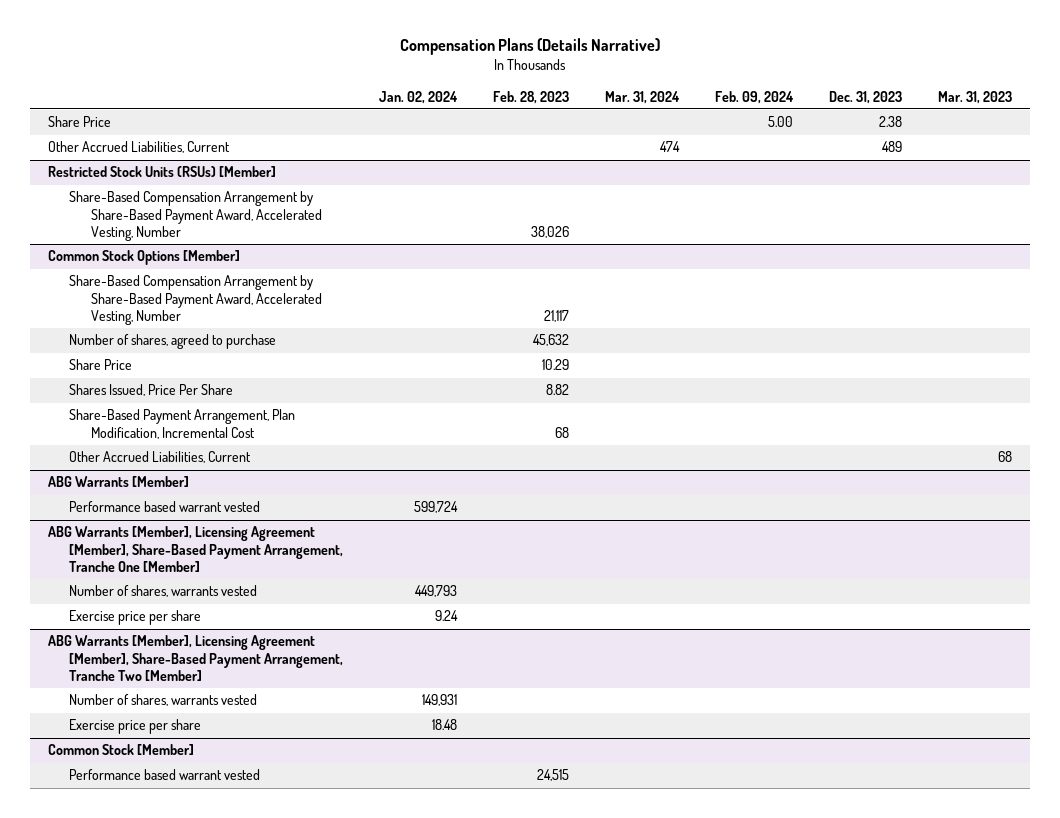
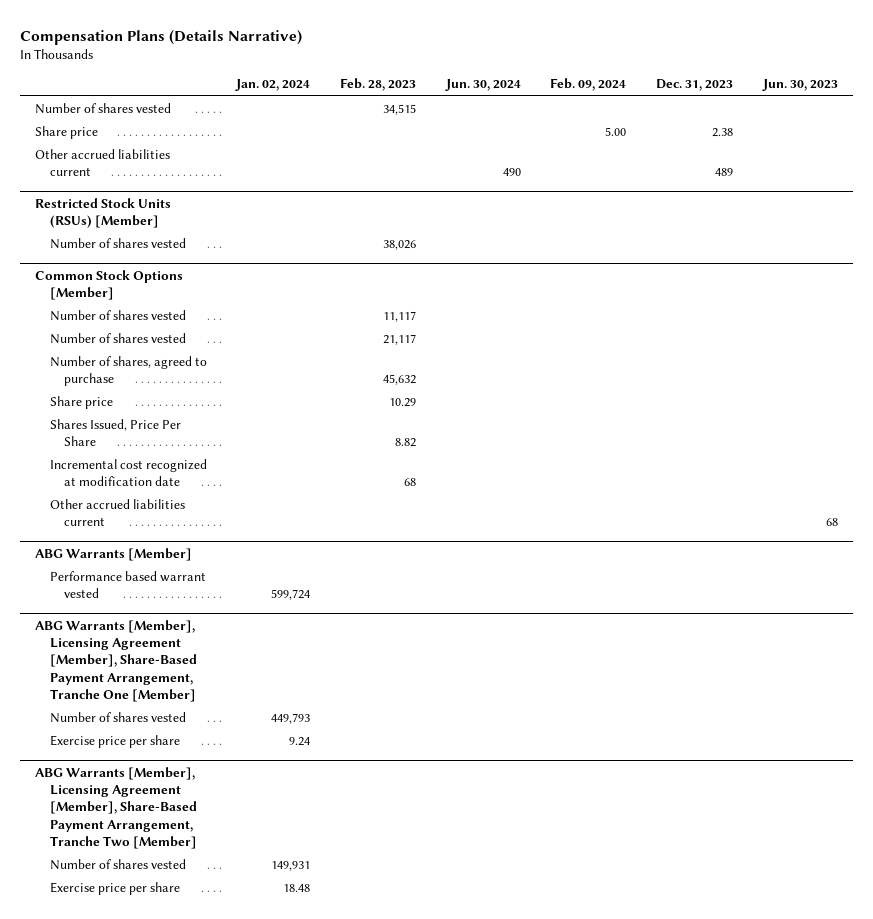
- | Jan. 02, 2024 | Feb. 28, 2023 | Mar. 31, 2024 | Feb. 09, 2024 | Dec. 31, 2023 | Mar. 31, 2023
+ | Jan. 02, 2024 | Feb. 28, 2023 | Jun. 30, 2024 | Feb. 09, 2024 | Dec. 31, 2023 | Jun. 30, 2023
- Share Price | | | | 5.00 | 2.38 |
- Other Accrued Liabilities, Current | | | 474 | | 489 |
+ Number of shares vested | | 34,515 | | | |
+ Share price | | | | 5.00 | 2.38 |
+ Other accrued liabilities current | | | 490 | | 489 |
@ Restricted Stock Units (RSUs) [Member]
- Share-Based Compensation Arrangement by Share-Based Payment Award, Accelerated Vesting, Number | | 38,026 | | | |
+ Number of shares vested | | 38,026 | | | |
@ Common Stock Options [Member]
- Share-Based Compensation Arrangement by Share-Based Payment Award, Accelerated Vesting, Number | | 21,117 | | | |
+ Number of shares vested | | 11,117 | | | |
+ Number of shares vested | | 21,117 | | | |
- Share Price | | 10.29 | | | |
+ Share price | | 10.29 | | | |
- Share-Based Payment Arrangement, Plan Modification, Incremental Cost | | 68 | | | |
- Other Accrued Liabilities, Current | | | | | | 68
+ Incremental cost recognized at modification date | | 68 | | | |
+ Other accrued liabilities current | | | | | | 68
@ ABG Warrants [Member], Licensing Agreement [Member], Share-Based Payment Arrangement, Tranche One [Member]
- Number of shares, warrants vested | 449,793 | | | | |
+ Number of shares vested | 449,793 | | | | |
@ ABG Warrants [Member], Licensing Agreement [Member], Share-Based Payment Arrangement, Tranche Two [Member]
- Number of shares, warrants vested | 149,931 | | | | |
+ Number of shares vested | 149,931 | | | | |
- Common Stock [Member]
- Performance based warrant vested | | 24,515 | | | |

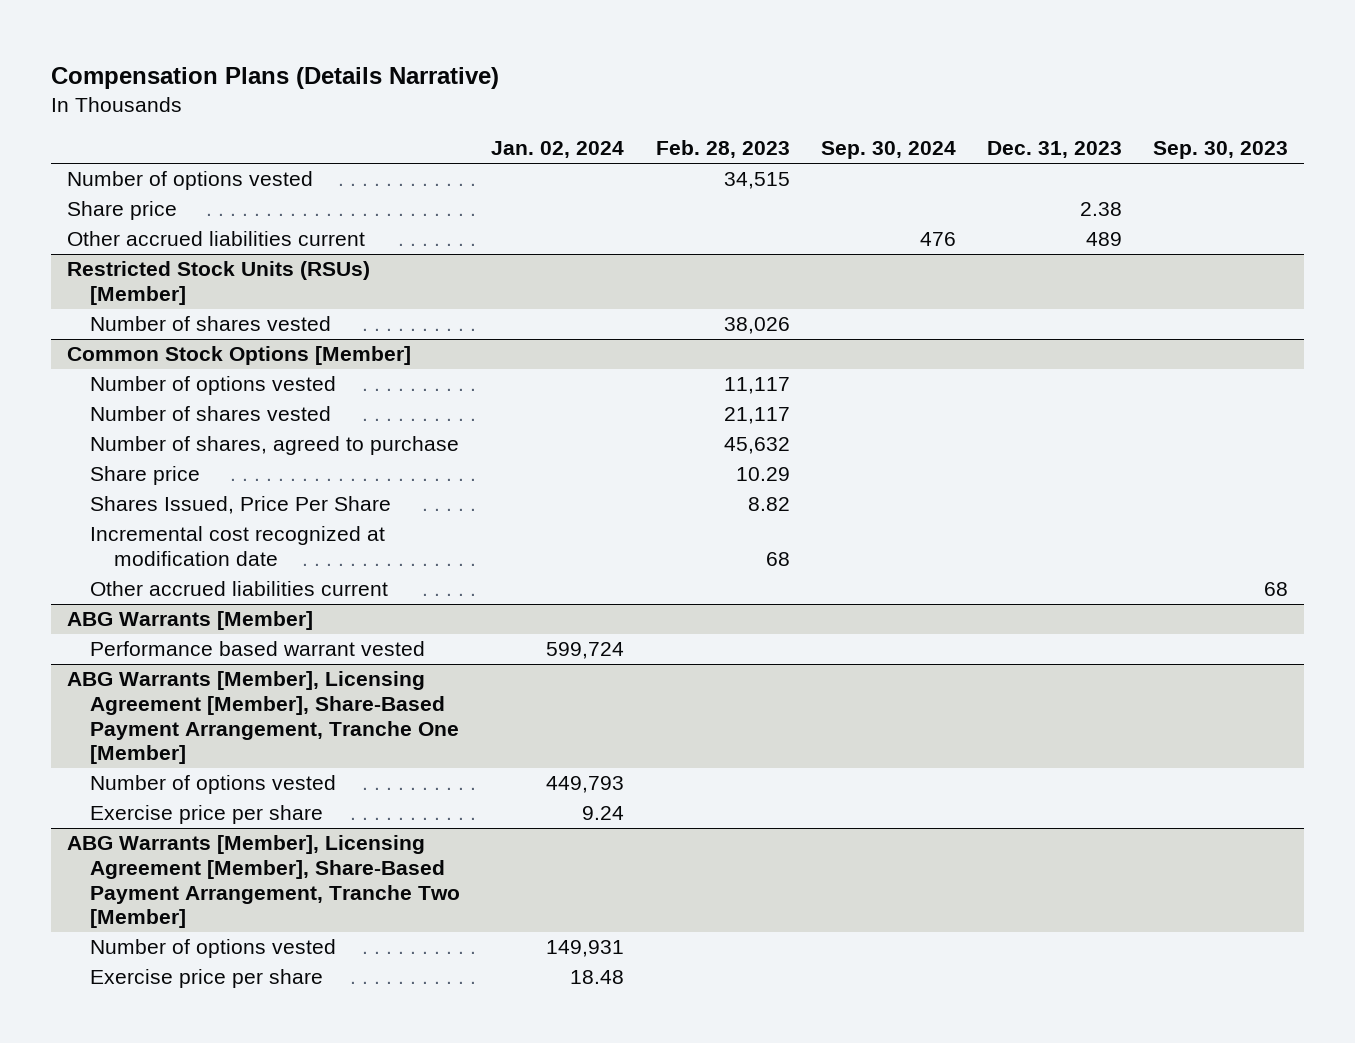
- | Jan. 02, 2024 | Feb. 28, 2023 | Jun. 30, 2024 | Feb. 09, 2024 | Dec. 31, 2023 | Jun. 30, 2023
+ | Jan. 02, 2024 | Feb. 28, 2023 | Sep. 30, 2024 | Dec. 31, 2023 | Sep. 30, 2023
- Number of shares vested | | 34,515 | | | |
+ Number of options vested | | 34,515 | | |
@ Common Stock Options [Member]
- Number of shares vested | | 11,117 | | | |
+ Number of options vested | | 11,117 | | |
@ ABG Warrants [Member], Licensing Agreement [Member], Share-Based Payment Arrangement, Tranche One [Member]
- Number of shares vested | 449,793 | | | | |
+ Number of options vested | 449,793 | | | |
@ ABG Warrants [Member], Licensing Agreement [Member], Share-Based Payment Arrangement, Tranche Two [Member]
- Number of shares vested | 149,931 | | | | |
+ Number of options vested | 149,931 | | | |

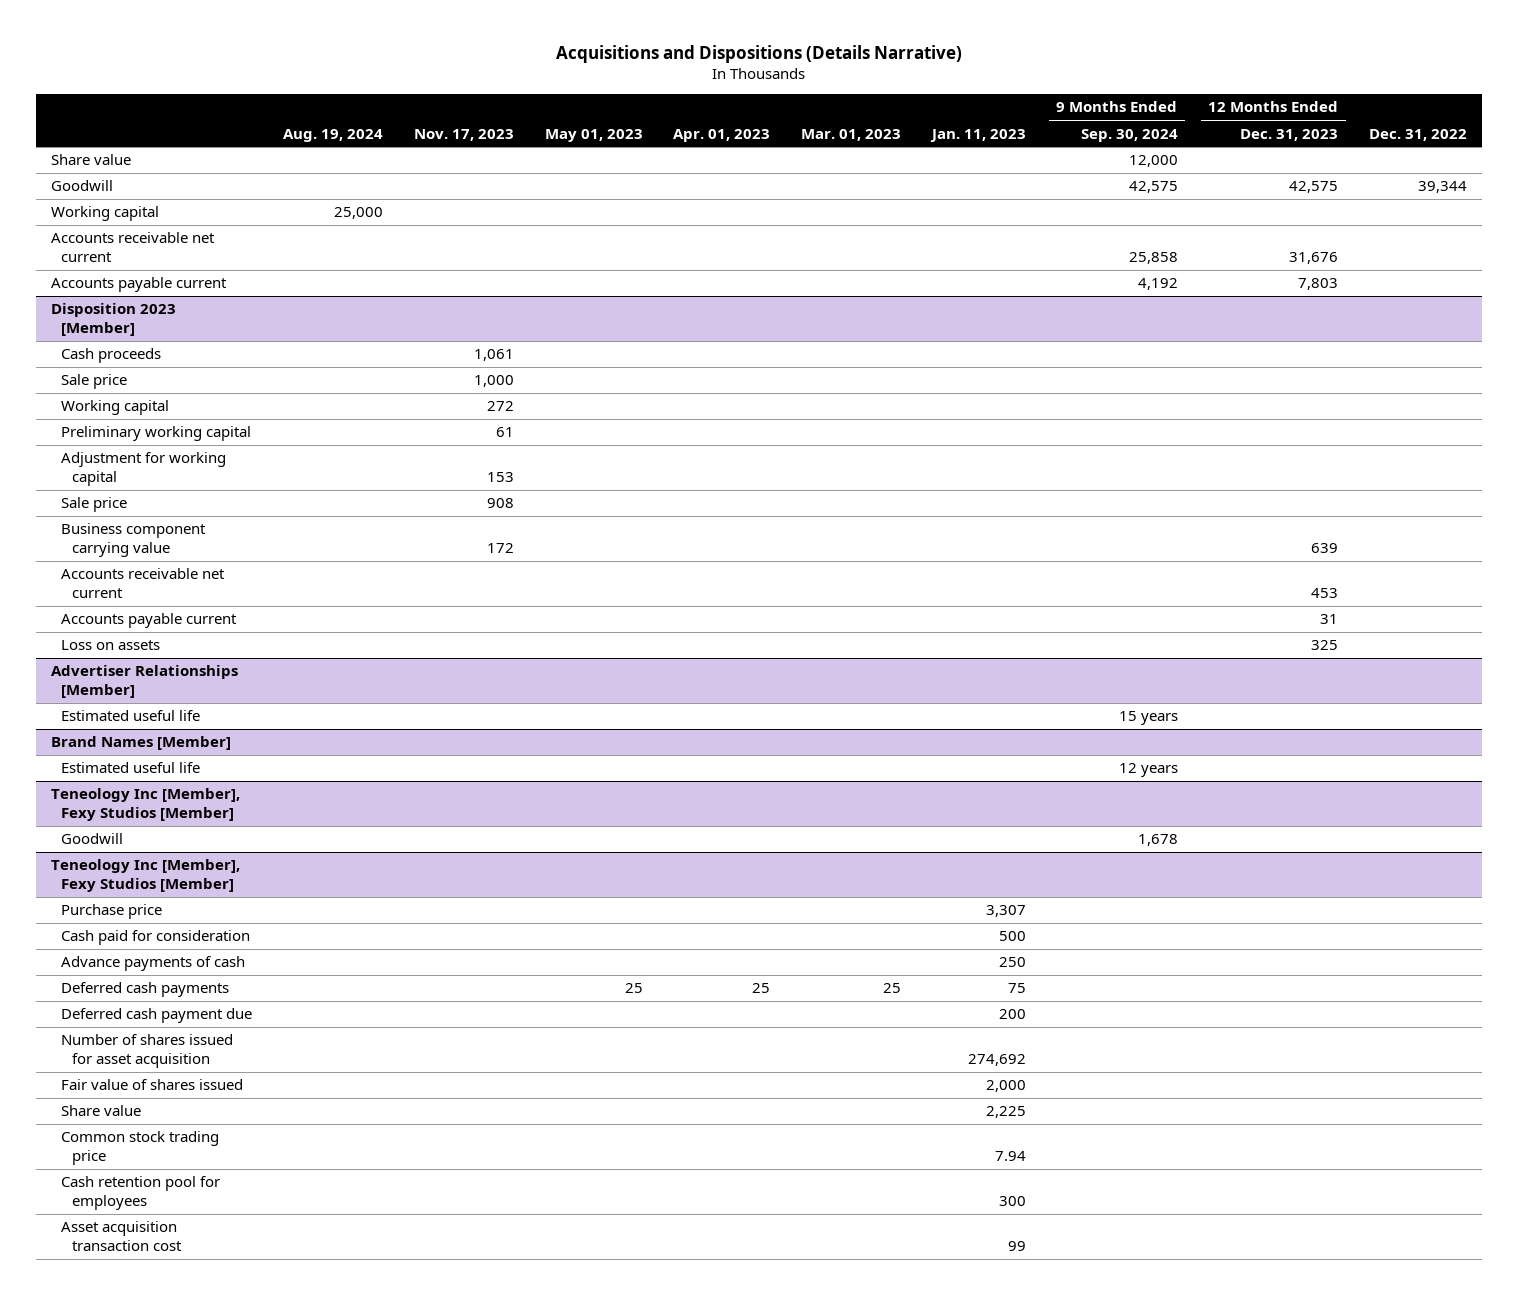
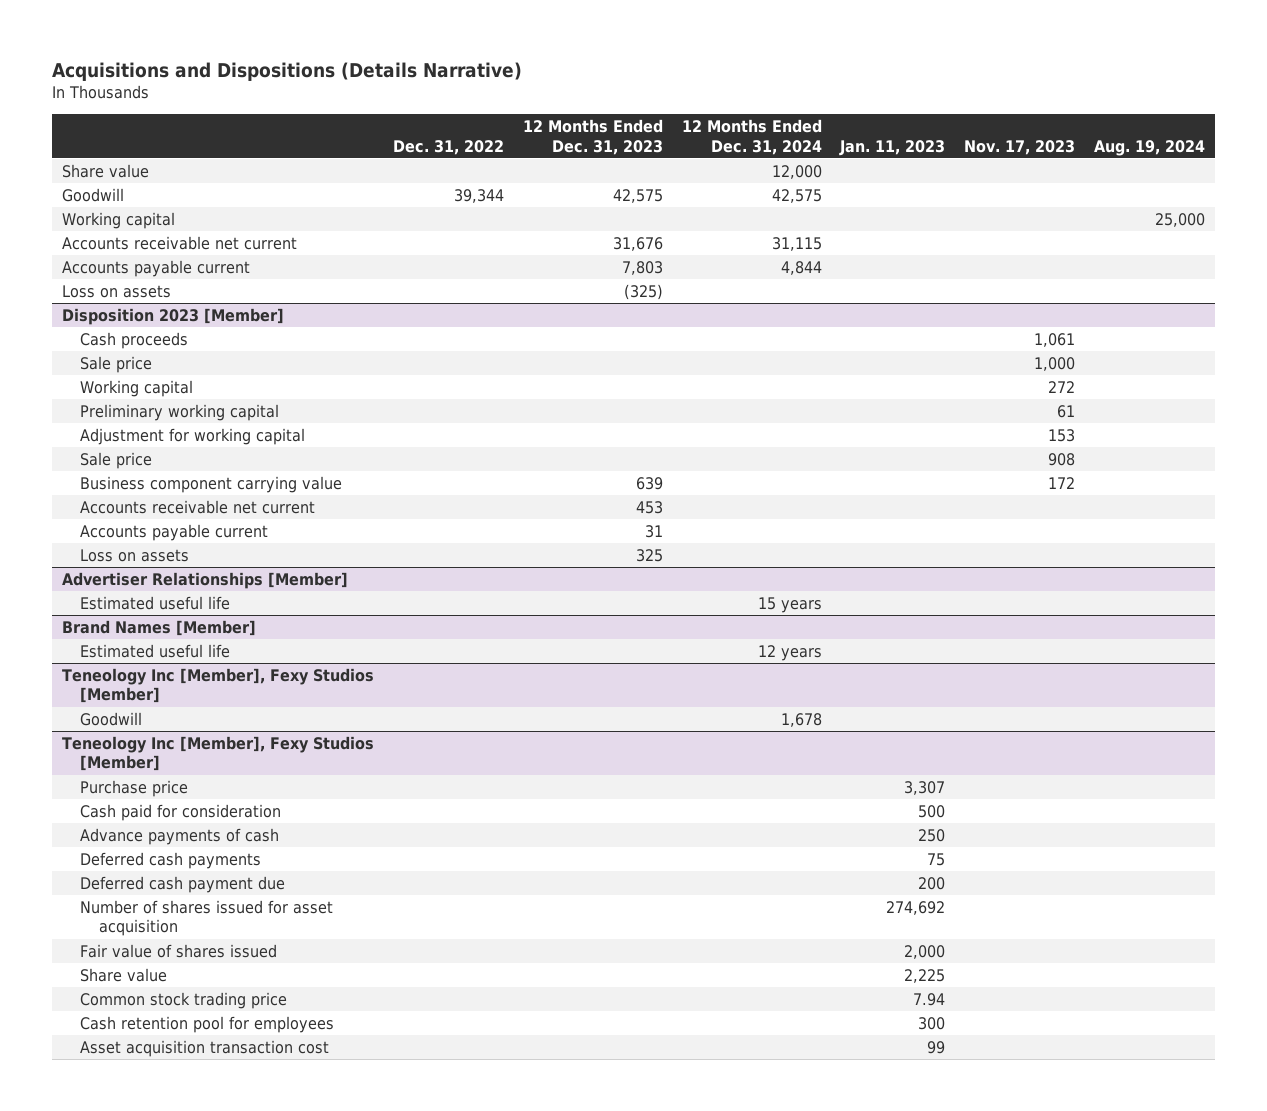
- | Aug. 19, 2024 | Nov. 17, 2023 | May 01, 2023 | Apr. 01, 2023 | Mar. 01, 2023 | Jan. 11, 2023 | 9 Months Ended Sep. 30, 2024 | 12 Months Ended Dec. 31, 2023 | Dec. 31, 2022
+ | Dec. 31, 2022 | 12 Months Ended Dec. 31, 2023 | 12 Months Ended Dec. 31, 2024 | Jan. 11, 2023 | Nov. 17, 2023 | Aug. 19, 2024
+ Loss on assets | | (325) | | | |

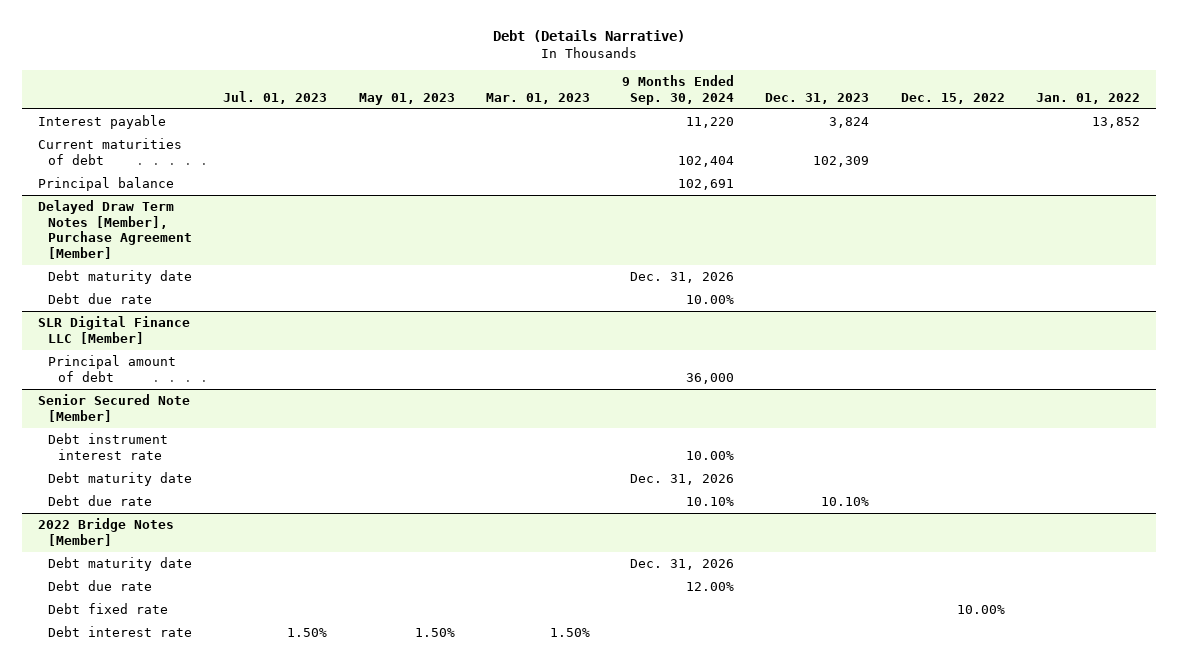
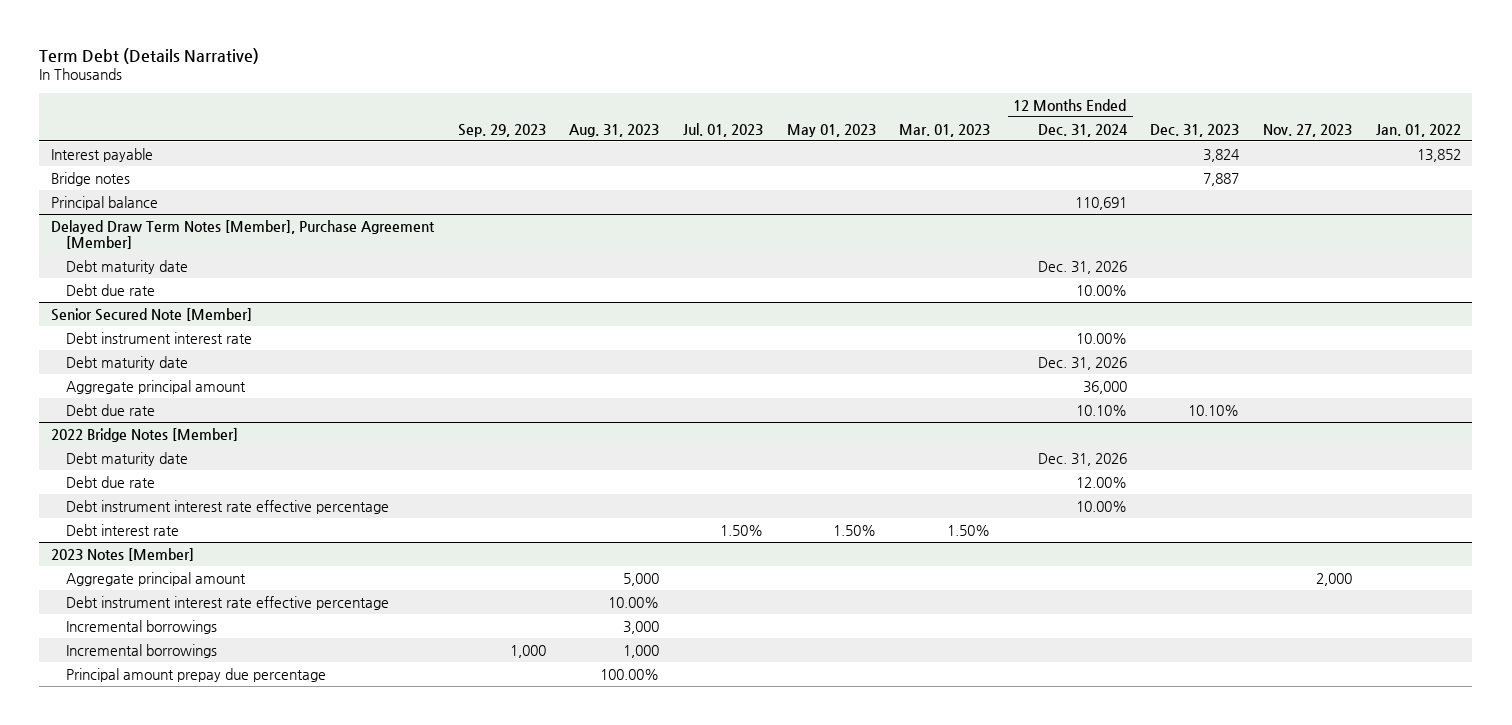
- Debt (Details Narrative)
+ Term Debt (Details Narrative)
- | Jul. 01, 2023 | May 01, 2023 | Mar. 01, 2023 | 9 Months Ended Sep. 30, 2024 | Dec. 31, 2023 | Dec. 15, 2022 | Jan. 01, 2022
+ | Sep. 29, 2023 | Aug. 31, 2023 | Jul. 01, 2023 | May 01, 2023 | Mar. 01, 2023 | 12 Months Ended Dec. 31, 2024 | Dec. 31, 2023 | Nov. 27, 2023 | Jan. 01, 2022
- Current maturities of debt | | | | 102,404 | 102,309 | |
+ Bridge notes | | | | | | | 7,887 | |
- SLR Digital Finance LLC [Member]
- Principal amount of debt | | | | 36,000 | | |
@ Senior Secured Note [Member]
+ Aggregate principal amount | | | | | | 36,000 | | |
@ 2022 Bridge Notes [Member]
- Debt fixed rate | | | | | | 10.00% |
+ Debt instrument interest rate effective percentage | | | | | | 10.00% | | |
+ 2023 Notes [Member]
+ Aggregate principal amount | | 5,000 | | | | | | 2,000 |
+ Debt instrument interest rate effective percentage | | 10.00% | | | | | | |
+ Incremental borrowings | | 3,000 | | | | | | |
+ Incremental borrowings | 1,000 | 1,000 | | | | | | |
+ Principal amount prepay due percentage | | 100.00% | | | | | | |

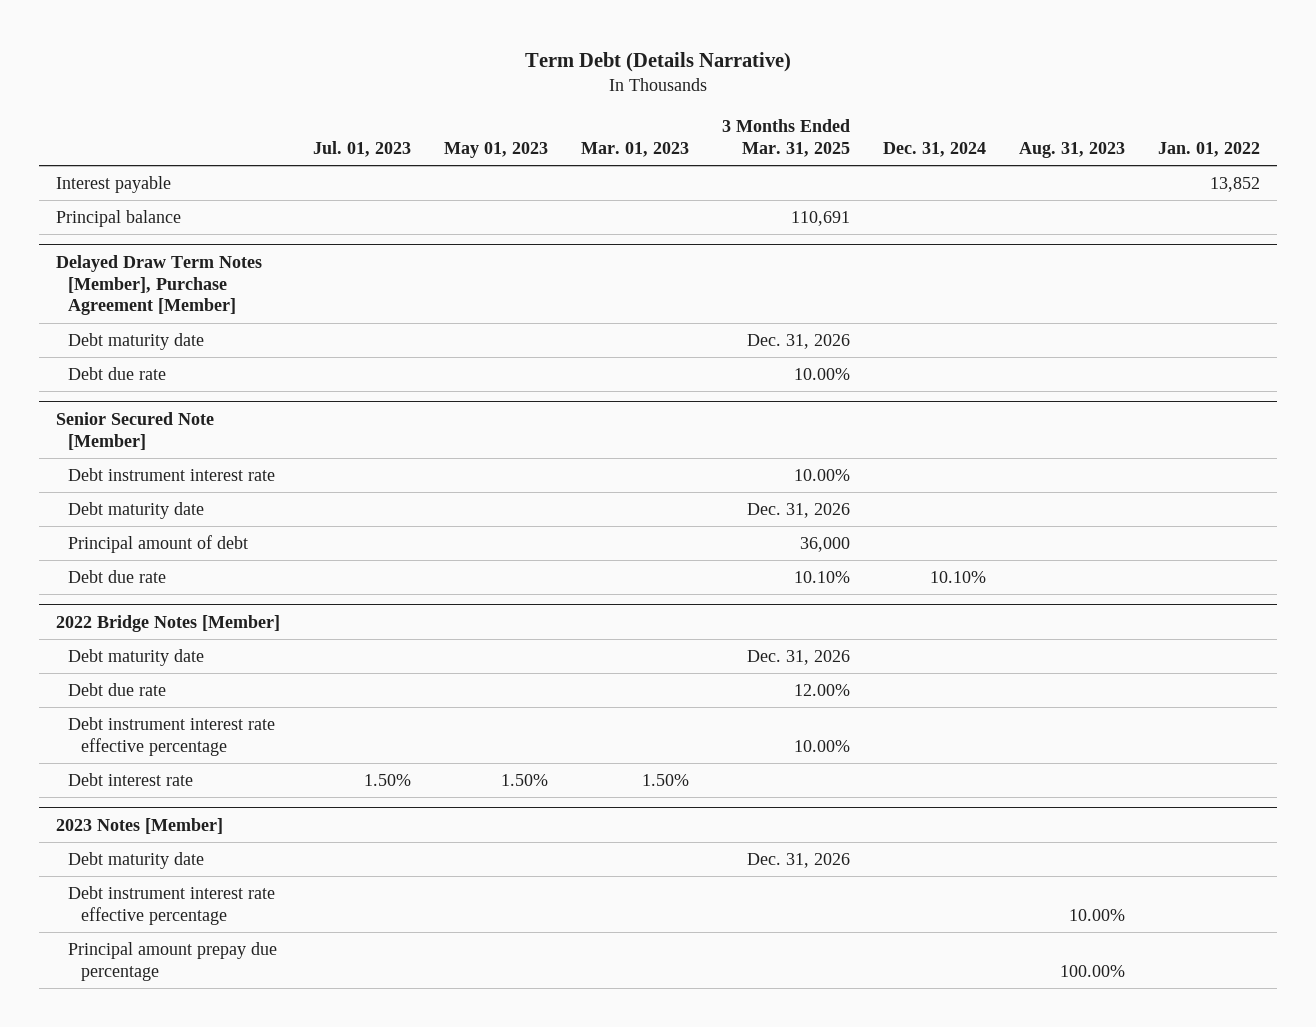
- | Sep. 29, 2023 | Aug. 31, 2023 | Jul. 01, 2023 | May 01, 2023 | Mar. 01, 2023 | 12 Months Ended Dec. 31, 2024 | Dec. 31, 2023 | Nov. 27, 2023 | Jan. 01, 2022
+ | Jul. 01, 2023 | May 01, 2023 | Mar. 01, 2023 | 3 Months Ended Mar. 31, 2025 | Dec. 31, 2024 | Aug. 31, 2023 | Jan. 01, 2022
- Bridge notes | | | | | | | 7,887 | |
@ Senior Secured Note [Member]
- Aggregate principal amount | | | | | | 36,000 | | |
+ Principal amount of debt | | | | 36,000 | | |
@ 2023 Notes [Member]
- Aggregate principal amount | | 5,000 | | | | | | 2,000 |
+ Debt maturity date | | | | Dec. 31, 2026 | | |
- Incremental borrowings | | 3,000 | | | | | | |
- Incremental borrowings | 1,000 | 1,000 | | | | | | |

